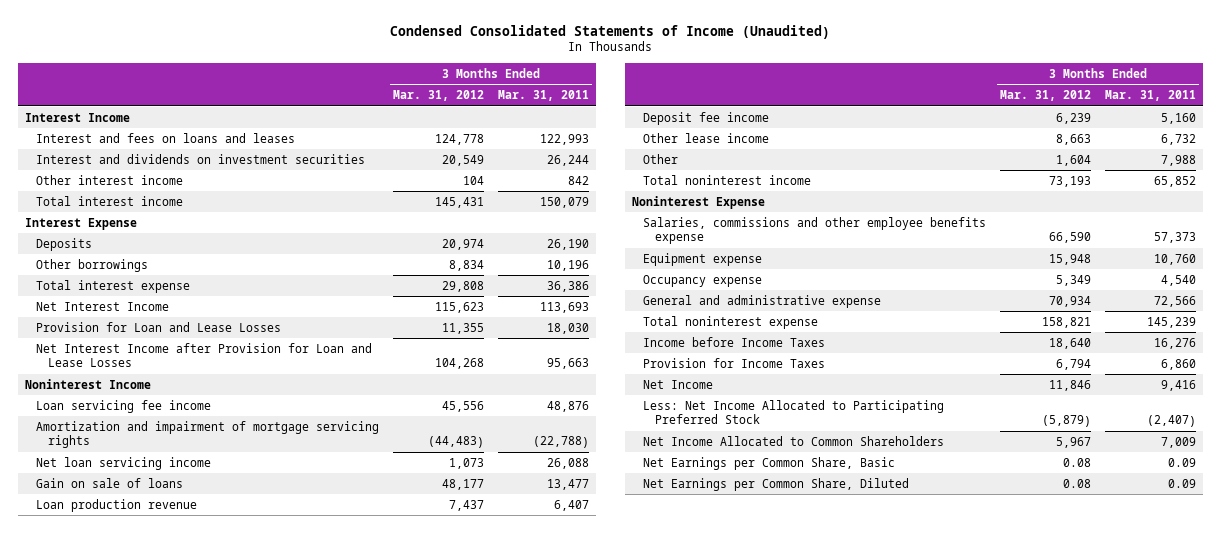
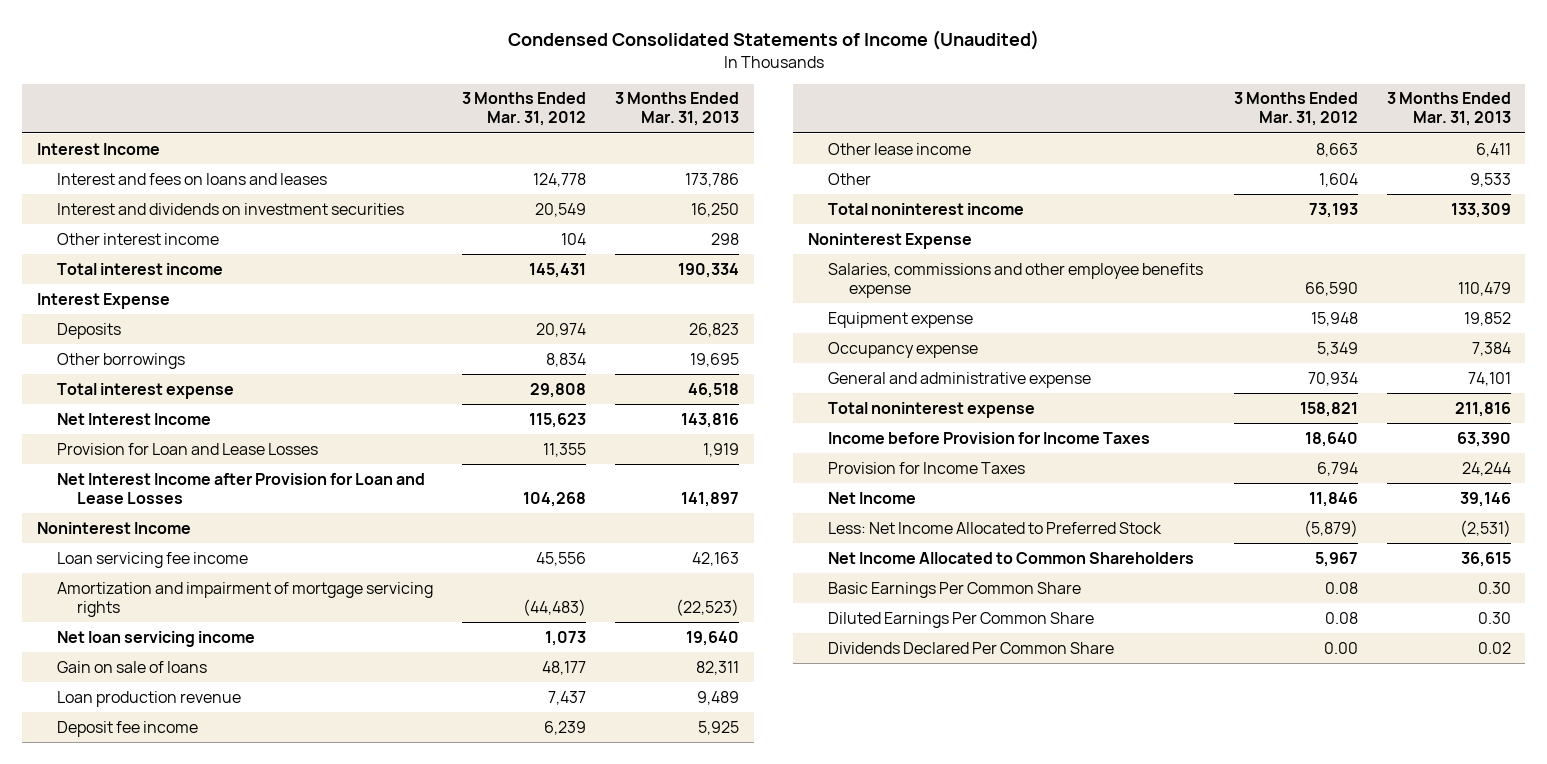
- | 3 Months Ended Mar. 31, 2012 | 3 Months Ended Mar. 31, 2011
+ | 3 Months Ended Mar. 31, 2012 | 3 Months Ended Mar. 31, 2013
- Income before Income Taxes | 18,640 | 16,276
+ Income before Provision for Income Taxes | 18,640 | 63,390
- Less: Net Income Allocated to Participating Preferred Stock | (5,879) | (2,407)
+ Less: Net Income Allocated to Preferred Stock | (5,879) | (2,531)
- Net Earnings per Common Share, Basic | 0.08 | 0.09
- Net Earnings per Common Share, Diluted | 0.08 | 0.09
+ Basic Earnings Per Common Share | 0.08 | 0.30
+ Diluted Earnings Per Common Share | 0.08 | 0.30
+ Dividends Declared Per Common Share | 0.00 | 0.02

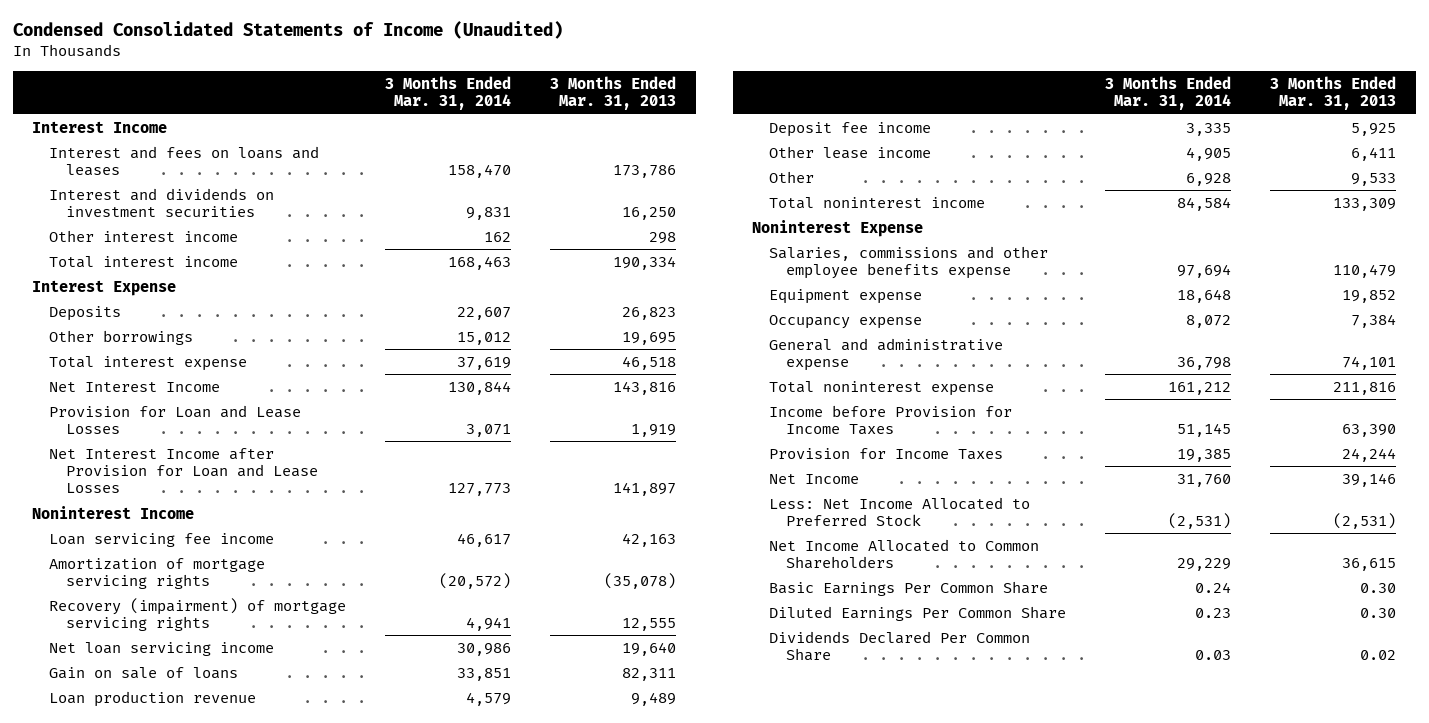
- | 3 Months Ended Mar. 31, 2012 | 3 Months Ended Mar. 31, 2013
+ | 3 Months Ended Mar. 31, 2014 | 3 Months Ended Mar. 31, 2013
- Amortization and impairment of mortgage servicing rights | (44,483) | (22,523)
+ Amortization of mortgage servicing rights | (20,572) | (35,078)
+ Recovery (impairment) of mortgage servicing rights | 4,941 | 12,555

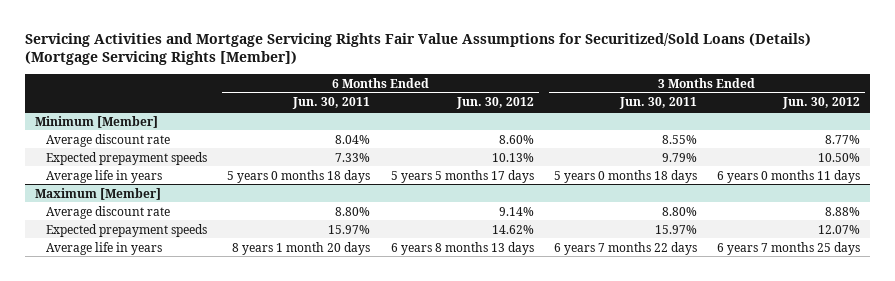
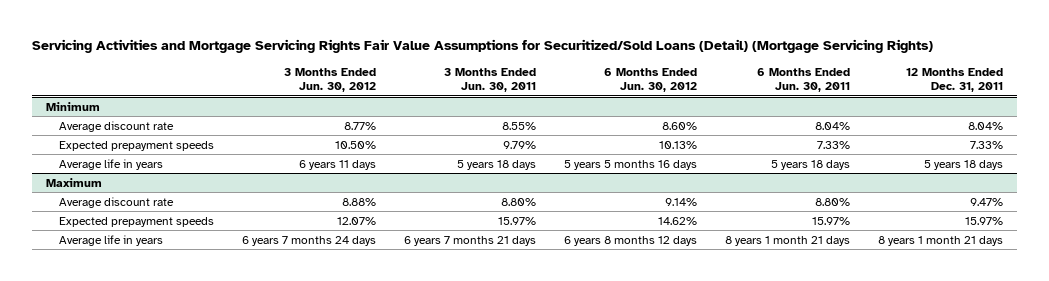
- Servicing Activities and Mortgage Servicing Rights Fair Value Assumptions for Securitized/Sold Loans (Details) (Mortgage Servicing Rights [Member])
+ Servicing Activities and Mortgage Servicing Rights Fair Value Assumptions for Securitized/Sold Loans (Detail) (Mortgage Servicing Rights)
- | 6 Months Ended Jun. 30, 2011 | 6 Months Ended Jun. 30, 2012 | 3 Months Ended Jun. 30, 2011 | 3 Months Ended Jun. 30, 2012
+ | 3 Months Ended Jun. 30, 2012 | 3 Months Ended Jun. 30, 2011 | 6 Months Ended Jun. 30, 2012 | 6 Months Ended Jun. 30, 2011 | 12 Months Ended Dec. 31, 2011
- Minimum [Member]
+ Minimum
- Average life in years | 5 years 0 months 18 days | 5 years 5 months 17 days | 5 years 0 months 18 days | 6 years 0 months 11 days
- Maximum [Member]
+ Average life in years | 6 years 11 days | 5 years 18 days | 5 years 5 months 16 days | 5 years 18 days | 5 years 18 days
+ Maximum
- Average life in years | 8 years 1 month 20 days | 6 years 8 months 13 days | 6 years 7 months 22 days | 6 years 7 months 25 days
+ Average life in years | 6 years 7 months 24 days | 6 years 7 months 21 days | 6 years 8 months 12 days | 8 years 1 month 21 days | 8 years 1 month 21 days

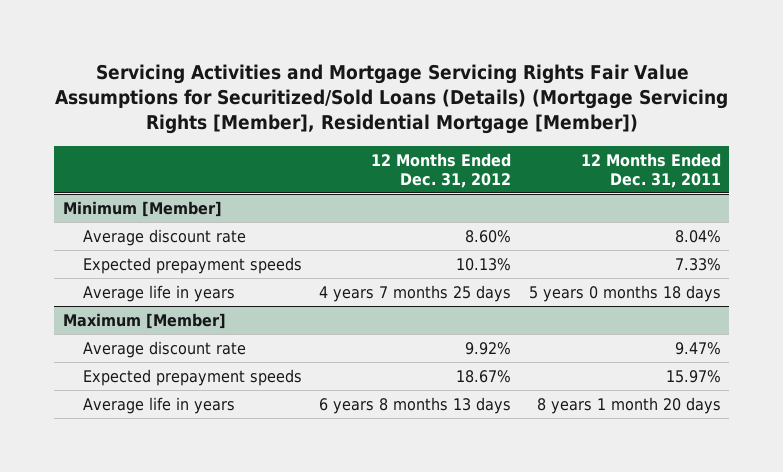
- Servicing Activities and Mortgage Servicing Rights Fair Value Assumptions for Securitized/Sold Loans (Detail) (Mortgage Servicing Rights)
+ Servicing Activities and Mortgage Servicing Rights Fair Value Assumptions for Securitized/Sold Loans (Details) (Mortgage Servicing Rights [Member], Residential Mortgage [Member])
- | 3 Months Ended Jun. 30, 2012 | 3 Months Ended Jun. 30, 2011 | 6 Months Ended Jun. 30, 2012 | 6 Months Ended Jun. 30, 2011 | 12 Months Ended Dec. 31, 2011
+ | 12 Months Ended Dec. 31, 2012 | 12 Months Ended Dec. 31, 2011
- Minimum
+ Minimum [Member]
- Average life in years | 6 years 11 days | 5 years 18 days | 5 years 5 months 16 days | 5 years 18 days | 5 years 18 days
- Maximum
+ Average life in years | 4 years 7 months 25 days | 5 years 0 months 18 days
+ Maximum [Member]
- Average life in years | 6 years 7 months 24 days | 6 years 7 months 21 days | 6 years 8 months 12 days | 8 years 1 month 21 days | 8 years 1 month 21 days
+ Average life in years | 6 years 8 months 13 days | 8 years 1 month 20 days

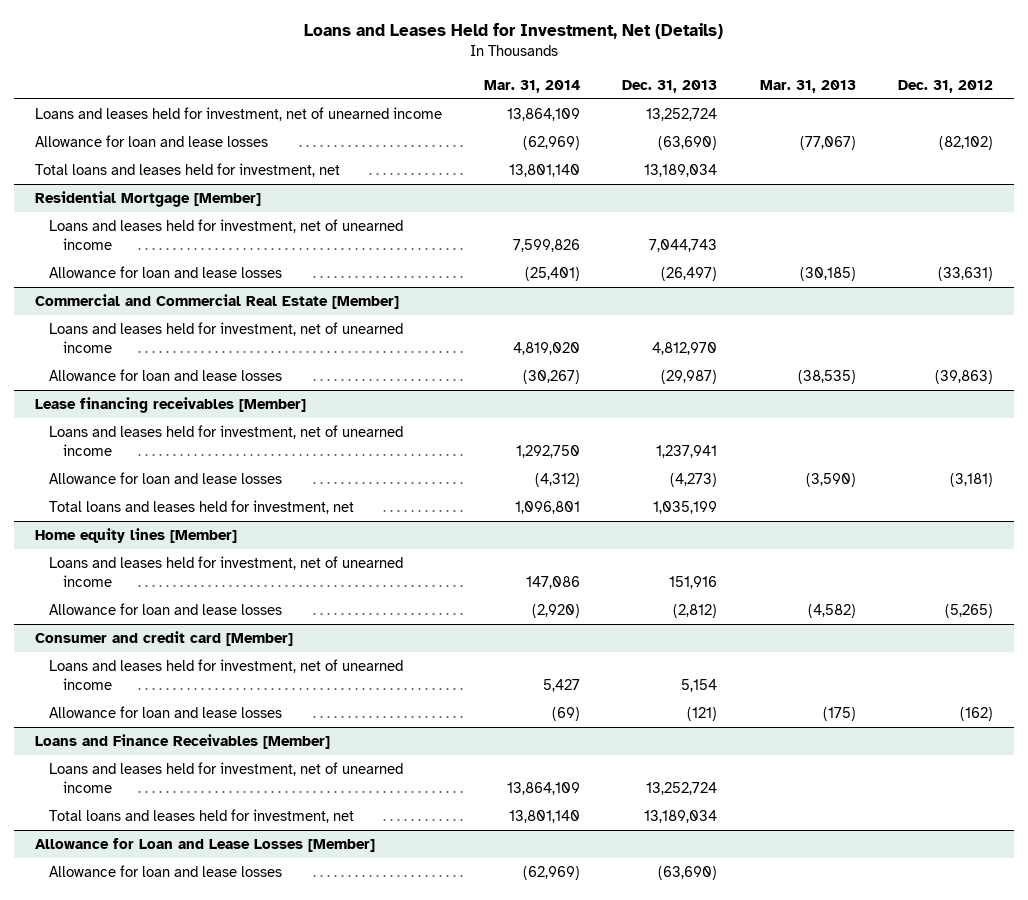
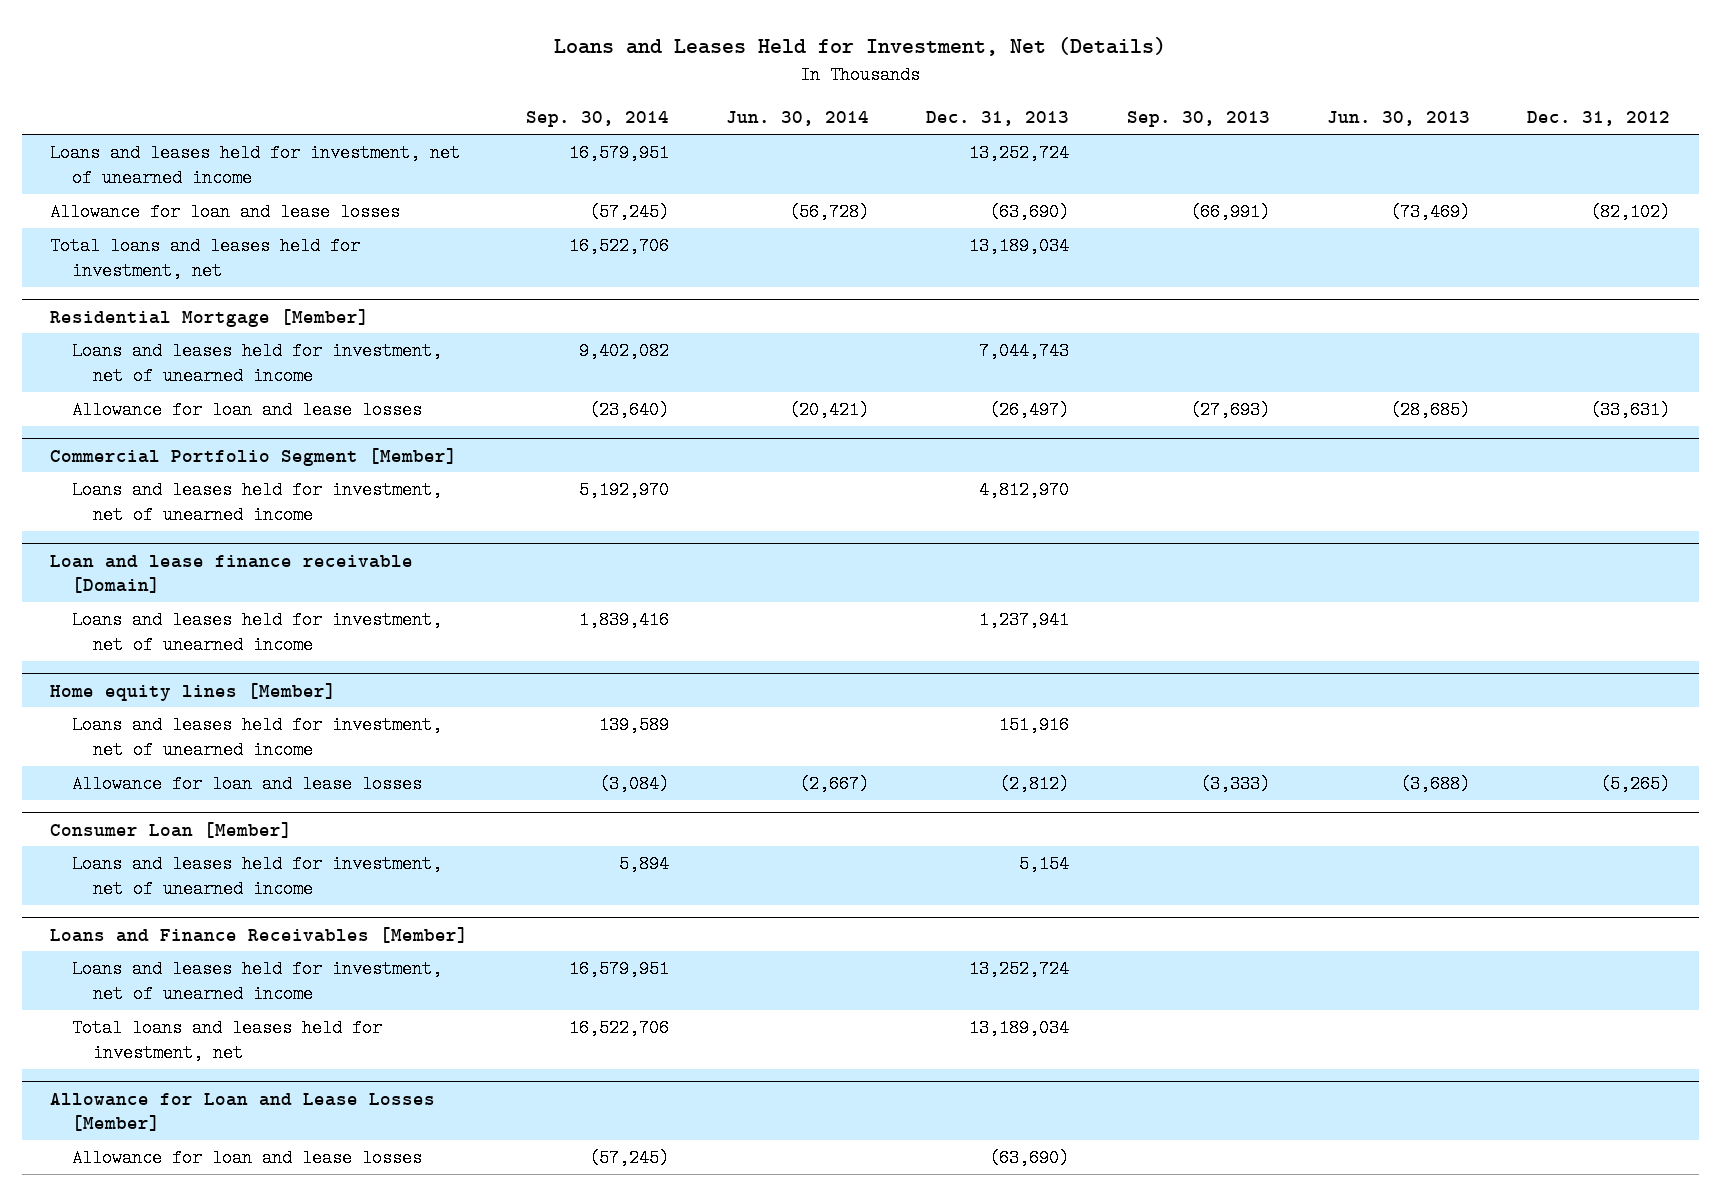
- | Mar. 31, 2014 | Dec. 31, 2013 | Mar. 31, 2013 | Dec. 31, 2012
+ | Sep. 30, 2014 | Jun. 30, 2014 | Dec. 31, 2013 | Sep. 30, 2013 | Jun. 30, 2013 | Dec. 31, 2012
- Commercial and Commercial Real Estate [Member]
+ Commercial Portfolio Segment [Member]
- Allowance for loan and lease losses | (30,267) | (29,987) | (38,535) | (39,863)
- Lease financing receivables [Member]
+ Loan and lease finance receivable [Domain]
- Allowance for loan and lease losses | (4,312) | (4,273) | (3,590) | (3,181)
- Total loans and leases held for investment, net | 1,096,801 | 1,035,199 | |
- Consumer and credit card [Member]
+ Consumer Loan [Member]
- Allowance for loan and lease losses | (69) | (121) | (175) | (162)

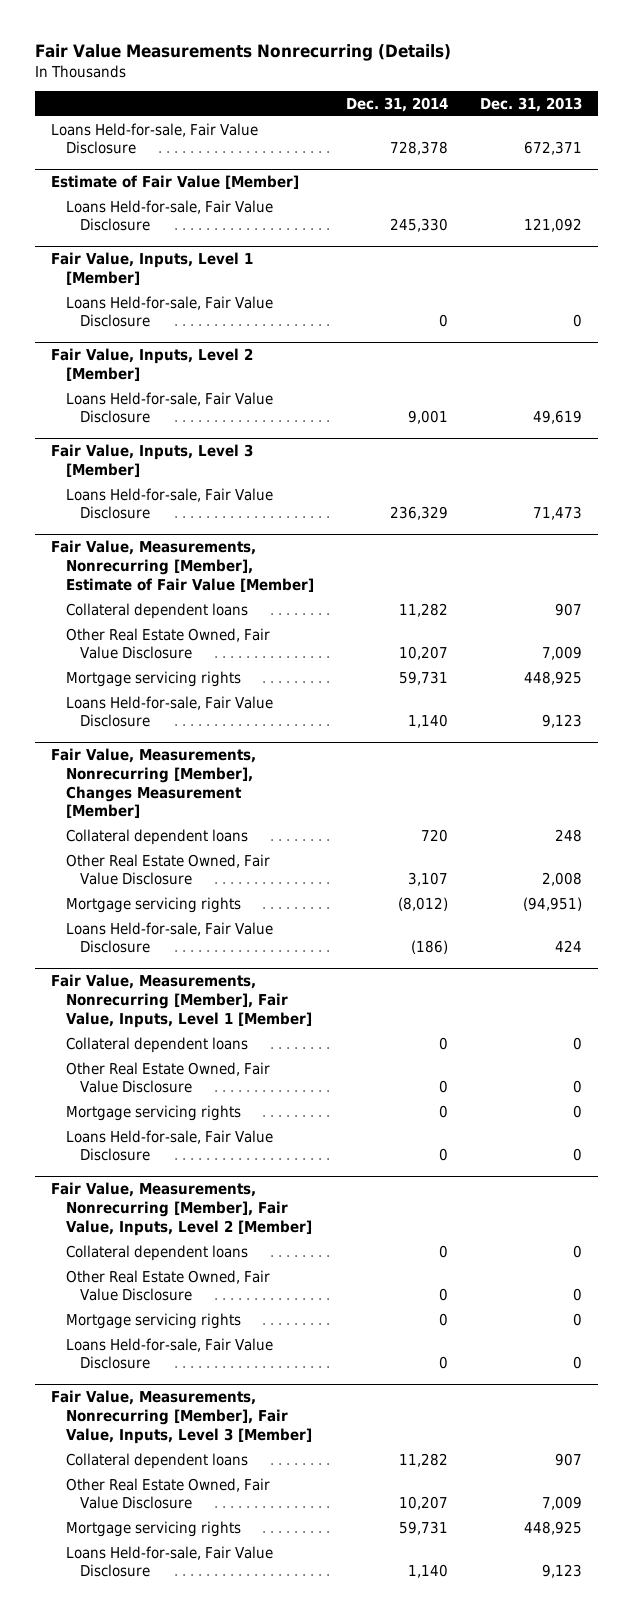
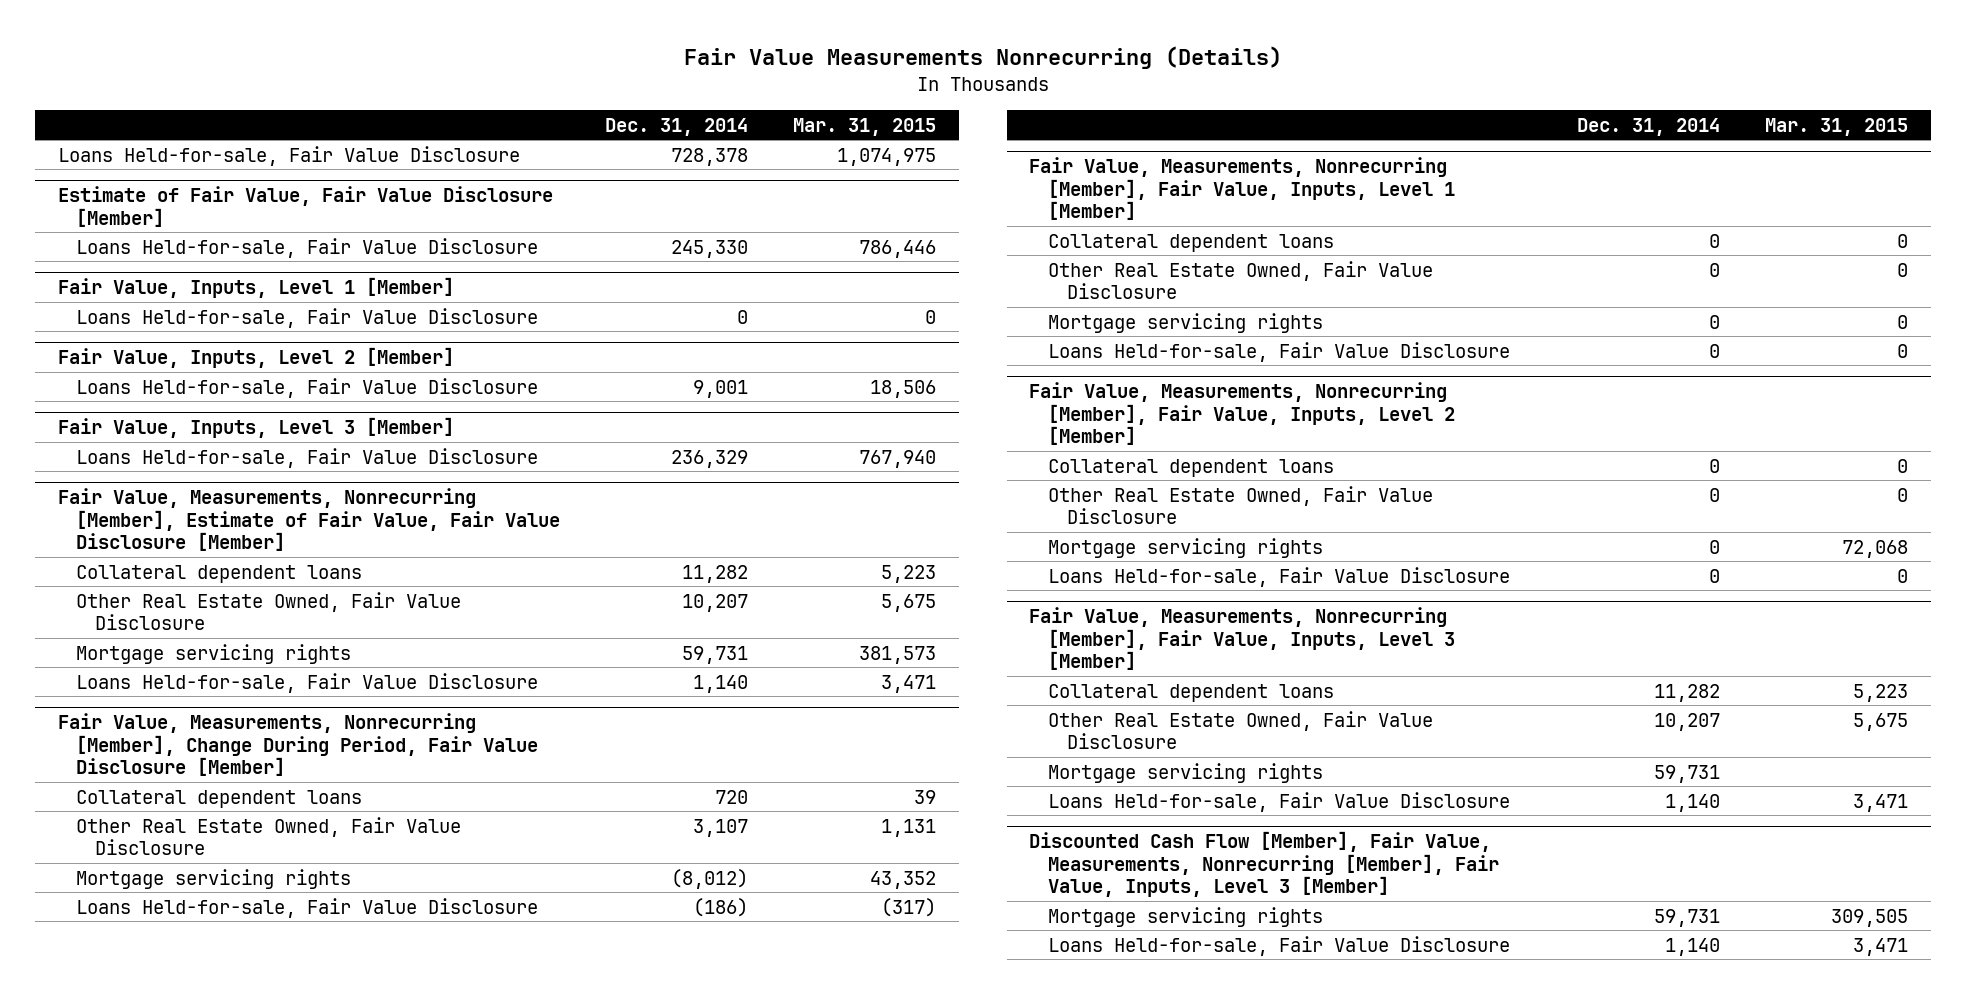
- | Dec. 31, 2014 | Dec. 31, 2013
+ | Dec. 31, 2014 | Mar. 31, 2015
- Estimate of Fair Value [Member]
+ Estimate of Fair Value, Fair Value Disclosure [Member]
- Fair Value, Measurements, Nonrecurring [Member], Estimate of Fair Value [Member]
+ Fair Value, Measurements, Nonrecurring [Member], Estimate of Fair Value, Fair Value Disclosure [Member]
- Fair Value, Measurements, Nonrecurring [Member], Changes Measurement [Member]
+ Fair Value, Measurements, Nonrecurring [Member], Change During Period, Fair Value Disclosure [Member]
+ Discounted Cash Flow [Member], Fair Value, Measurements, Nonrecurring [Member], Fair Value, Inputs, Level 3 [Member]
+ Mortgage servicing rights | 59,731 | 309,505
+ Loans Held-for-sale, Fair Value Disclosure | 1,140 | 3,471

